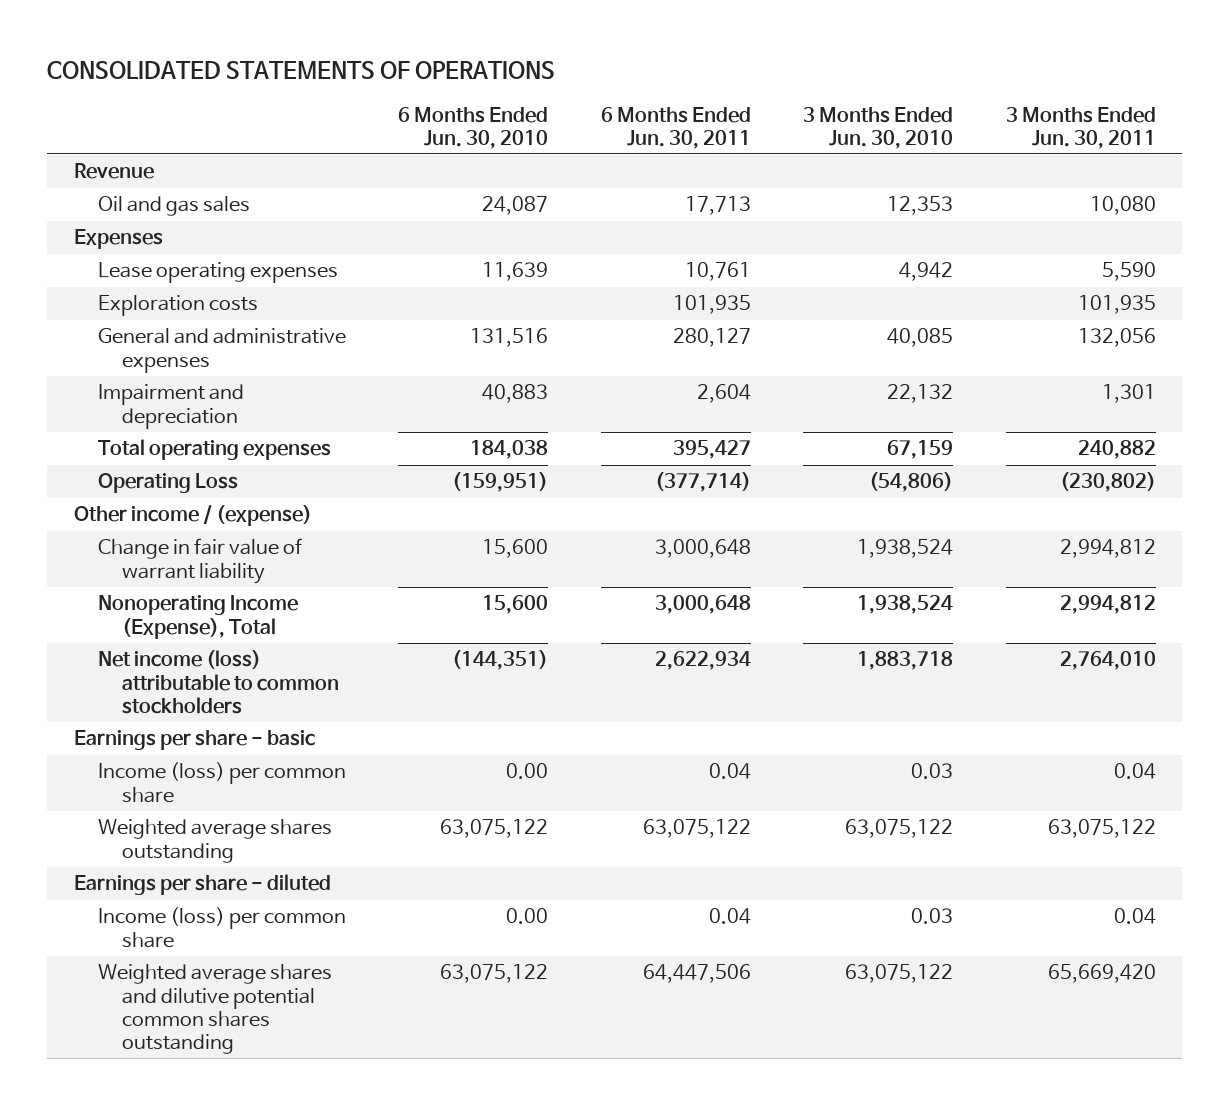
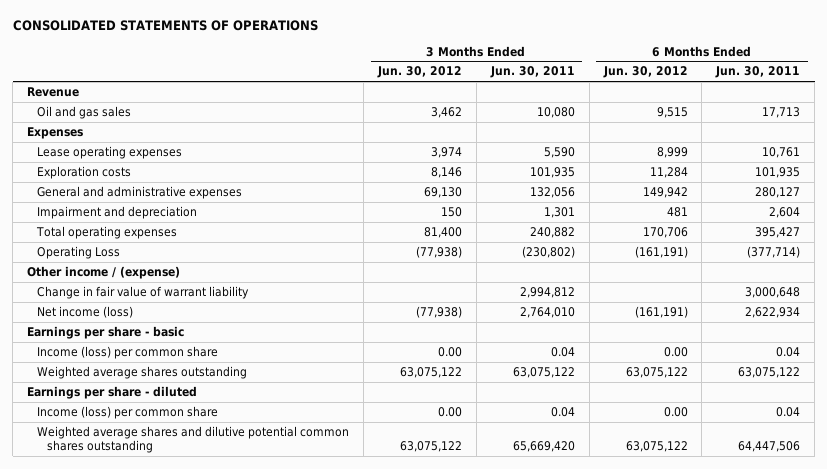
- | 6 Months Ended Jun. 30, 2010 | 6 Months Ended Jun. 30, 2011 | 3 Months Ended Jun. 30, 2010 | 3 Months Ended Jun. 30, 2011
+ | 3 Months Ended Jun. 30, 2012 | 3 Months Ended Jun. 30, 2011 | 6 Months Ended Jun. 30, 2012 | 6 Months Ended Jun. 30, 2011
- Nonoperating Income (Expense), Total | 15,600 | 3,000,648 | 1,938,524 | 2,994,812
- Net income (loss) attributable to common stockholders | (144,351) | 2,622,934 | 1,883,718 | 2,764,010
+ Net income (loss) | (77,938) | 2,764,010 | (161,191) | 2,622,934

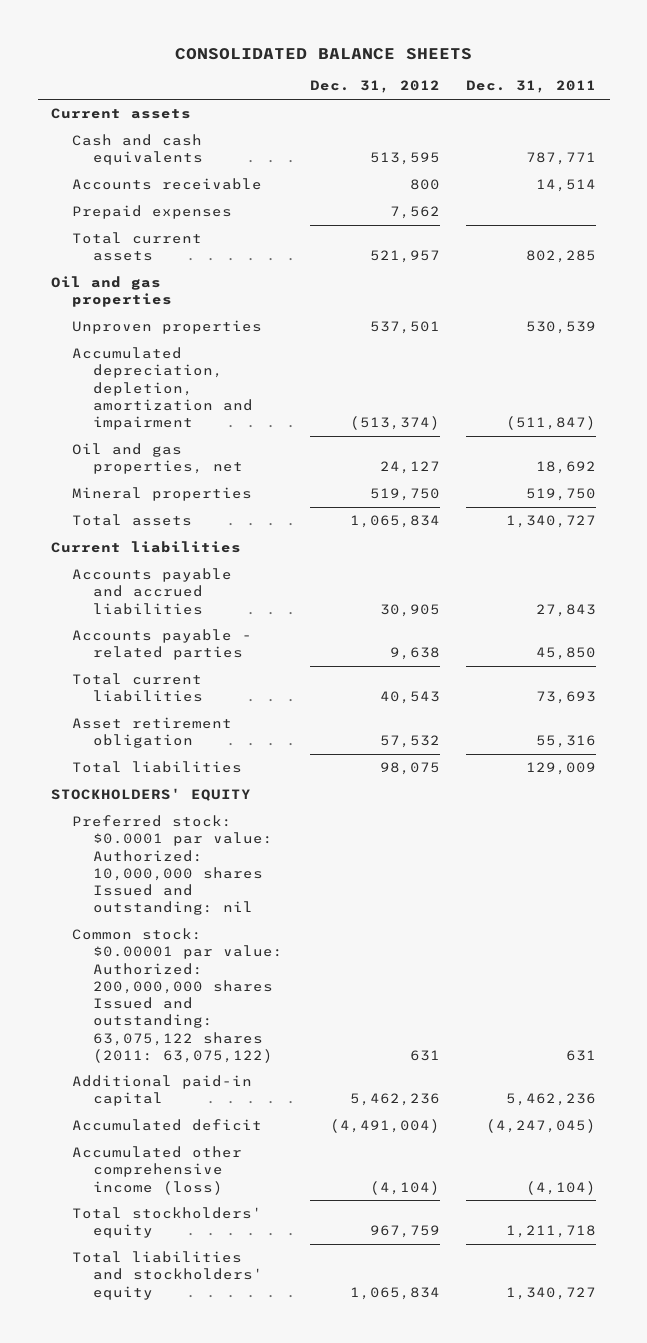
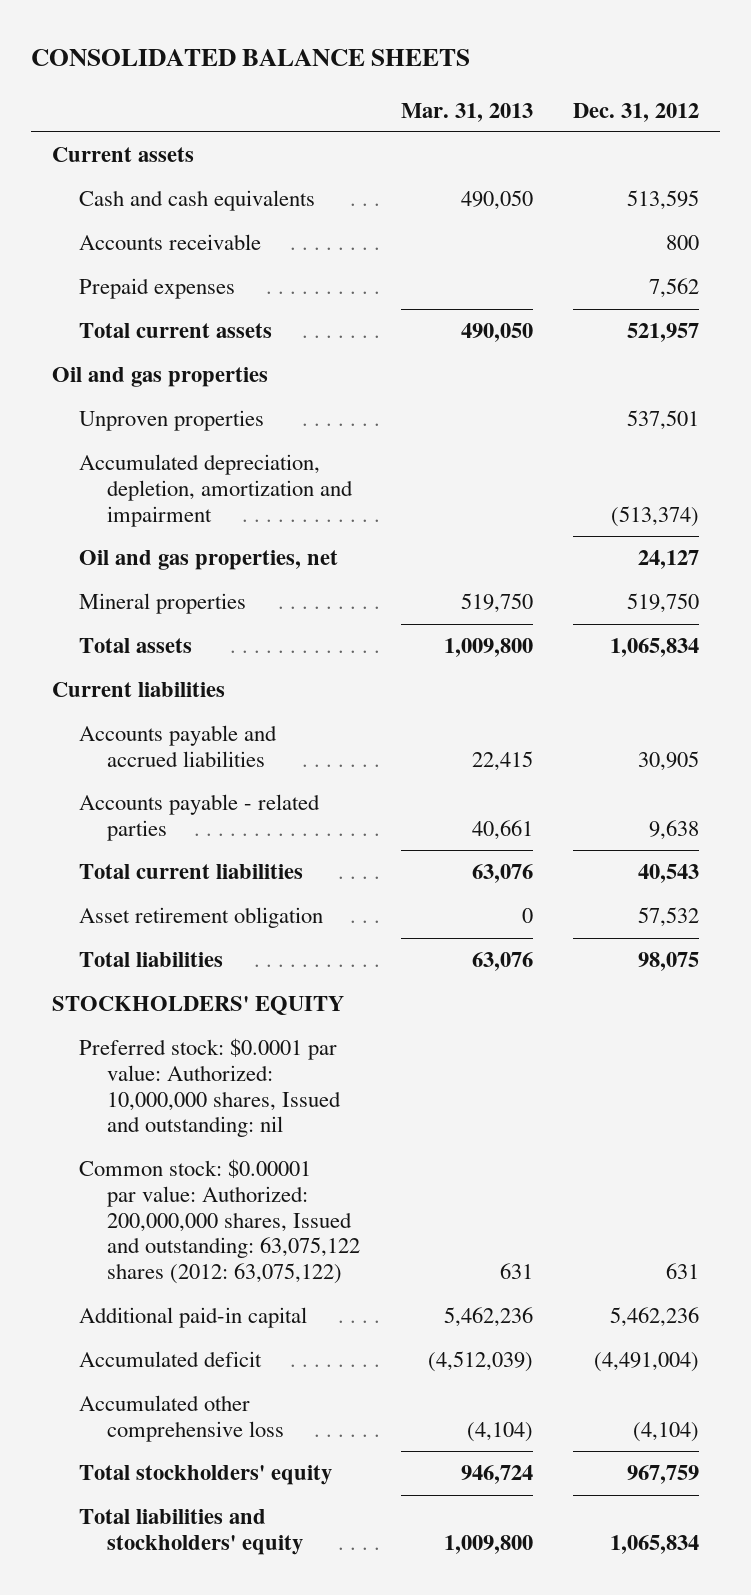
- | Dec. 31, 2012 | Dec. 31, 2011
+ | Mar. 31, 2013 | Dec. 31, 2012
- Preferred stock: $0.0001 par value: Authorized: 10,000,000 shares Issued and outstanding: nil
- Common stock: $0.00001 par value: Authorized: 200,000,000 shares Issued and outstanding: 63,075,122 shares (2011: 63,075,122) | 631 | 631
+ Preferred stock: $0.0001 par value: Authorized: 10,000,000 shares, Issued and outstanding: nil
+ Common stock: $0.00001 par value: Authorized: 200,000,000 shares, Issued and outstanding: 63,075,122 shares (2012: 63,075,122) | 631 | 631
- Accumulated other comprehensive income (loss) | (4,104) | (4,104)
+ Accumulated other comprehensive loss | (4,104) | (4,104)

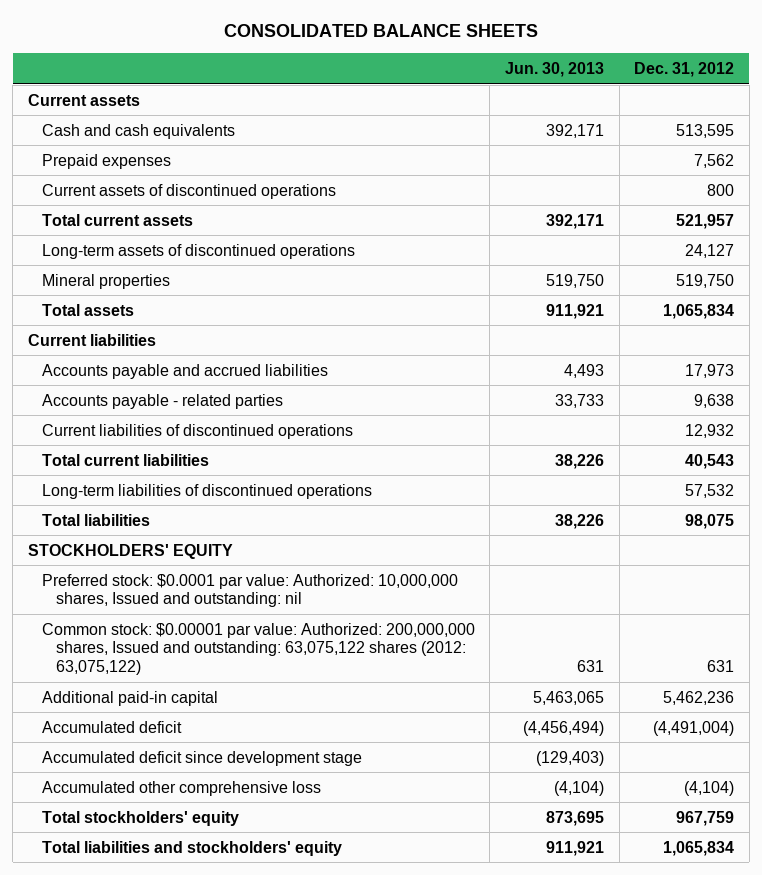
- | Mar. 31, 2013 | Dec. 31, 2012
+ | Jun. 30, 2013 | Dec. 31, 2012
- Accounts receivable | | 800
+ Current assets of discontinued operations | | 800
- Oil and gas properties
- Unproven properties | | 537,501
- Accumulated depreciation, depletion, amortization and impairment | | (513,374)
- Oil and gas properties, net | | 24,127
+ Long-term assets of discontinued operations | | 24,127
- Accounts payable and accrued liabilities | 22,415 | 30,905
+ Accounts payable and accrued liabilities | 4,493 | 17,973
+ Current liabilities of discontinued operations | | 12,932
- Asset retirement obligation | 0 | 57,532
+ Long-term liabilities of discontinued operations | | 57,532
+ Accumulated deficit since development stage | (129,403) |

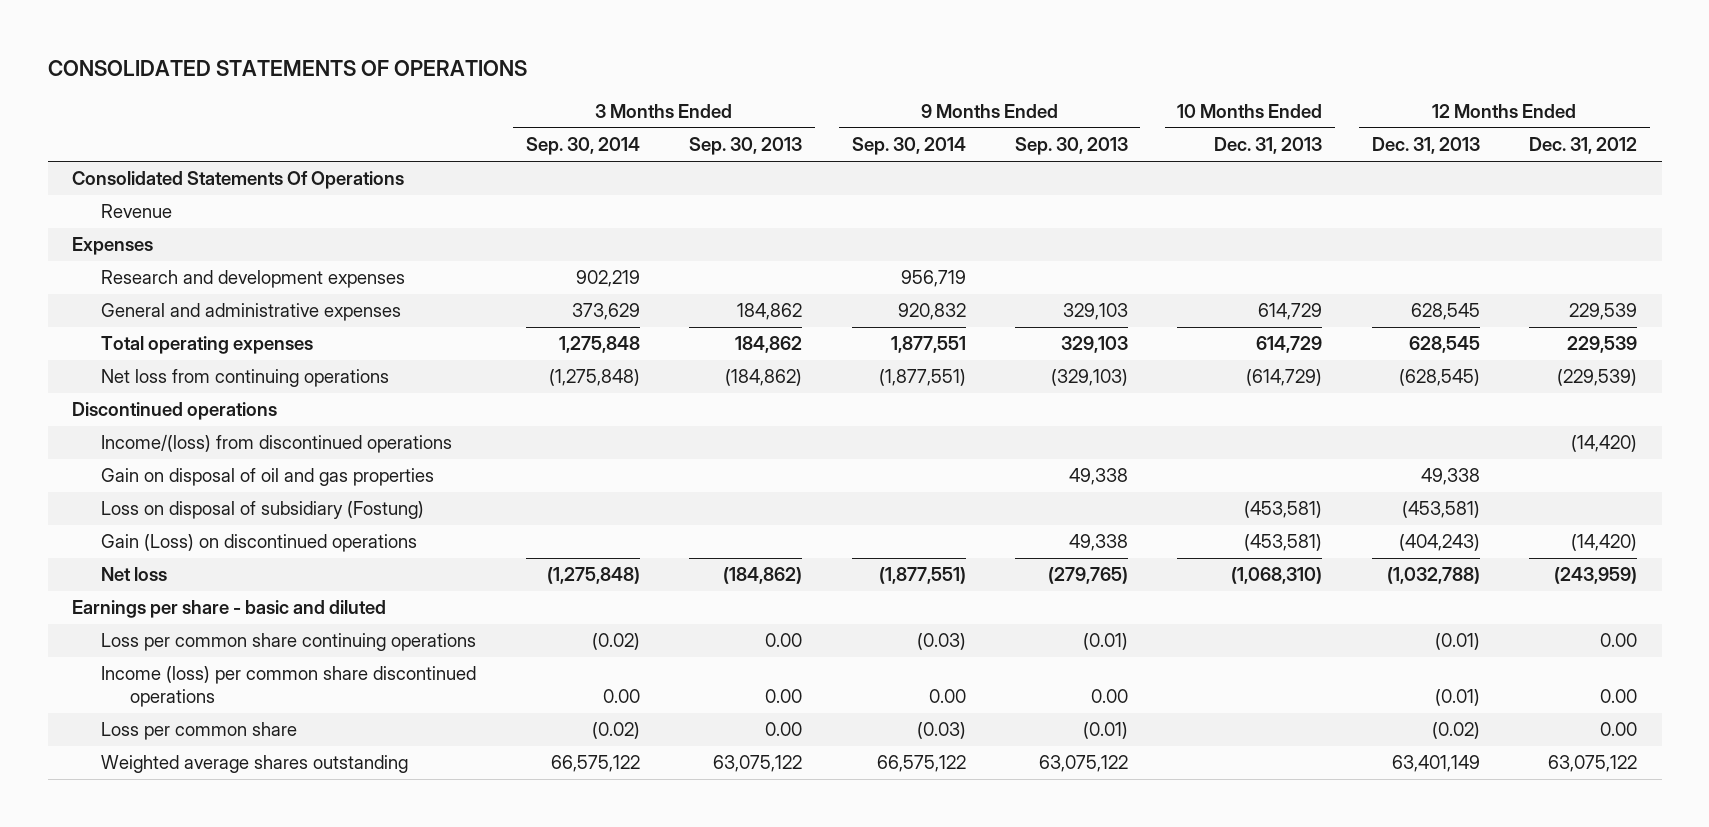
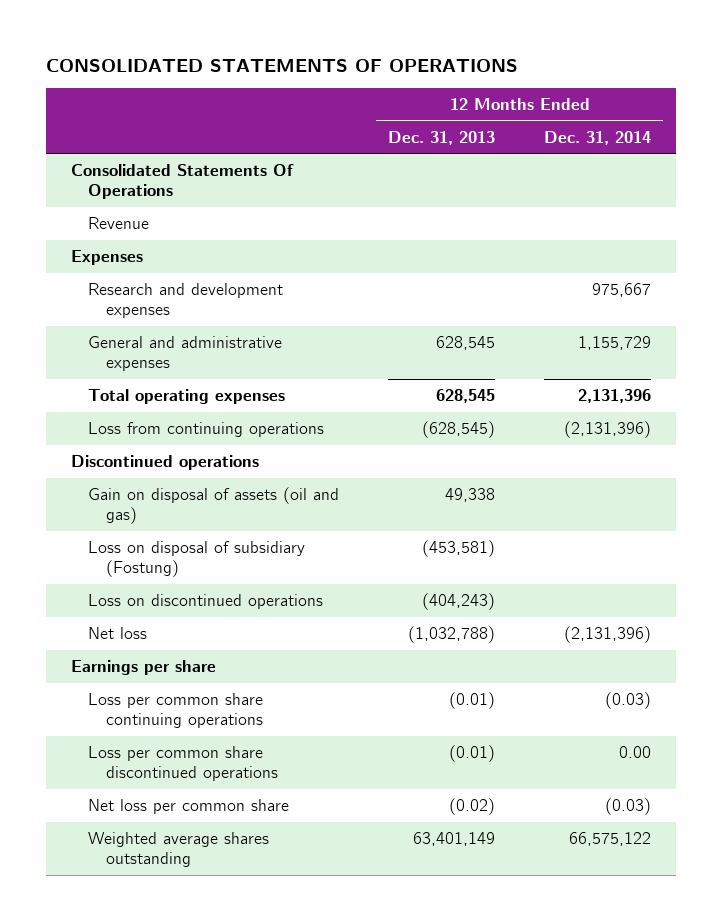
- | 3 Months Ended Sep. 30, 2014 | 3 Months Ended Sep. 30, 2013 | 9 Months Ended Sep. 30, 2014 | 9 Months Ended Sep. 30, 2013 | 10 Months Ended Dec. 31, 2013 | 12 Months Ended Dec. 31, 2013 | 12 Months Ended Dec. 31, 2012
+ | 12 Months Ended Dec. 31, 2013 | 12 Months Ended Dec. 31, 2014
- Net loss from continuing operations | (1,275,848) | (184,862) | (1,877,551) | (329,103) | (614,729) | (628,545) | (229,539)
+ Loss from continuing operations | (628,545) | (2,131,396)
- Income/(loss) from discontinued operations | | | | | | | (14,420)
- Gain on disposal of oil and gas properties | | | | 49,338 | | 49,338 |
+ Gain on disposal of assets (oil and gas) | 49,338 |
- Gain (Loss) on discontinued operations | | | | 49,338 | (453,581) | (404,243) | (14,420)
+ Loss on discontinued operations | (404,243) |
- Earnings per share - basic and diluted
+ Earnings per share
- Income (loss) per common share discontinued operations | 0.00 | 0.00 | 0.00 | 0.00 | | (0.01) | 0.00
- Loss per common share | (0.02) | 0.00 | (0.03) | (0.01) | | (0.02) | 0.00
+ Loss per common share discontinued operations | (0.01) | 0.00
+ Net loss per common share | (0.02) | (0.03)

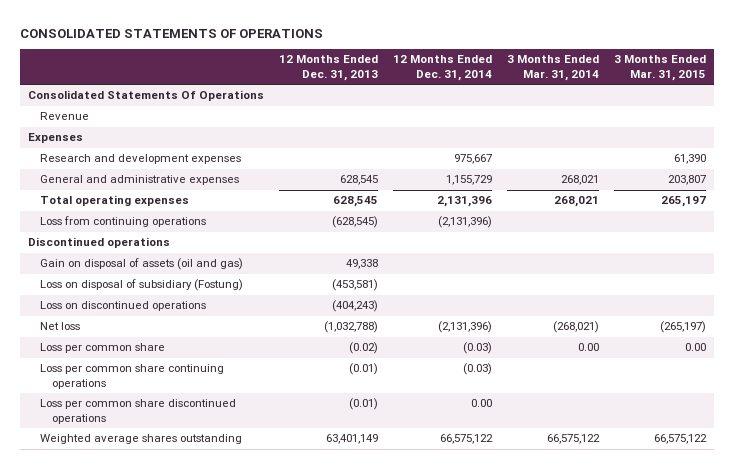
- | 12 Months Ended Dec. 31, 2013 | 12 Months Ended Dec. 31, 2014
+ | 12 Months Ended Dec. 31, 2013 | 12 Months Ended Dec. 31, 2014 | 3 Months Ended Mar. 31, 2014 | 3 Months Ended Mar. 31, 2015
- Earnings per share
+ Loss per common share | (0.02) | (0.03) | 0.00 | 0.00
- Net loss per common share | (0.02) | (0.03)

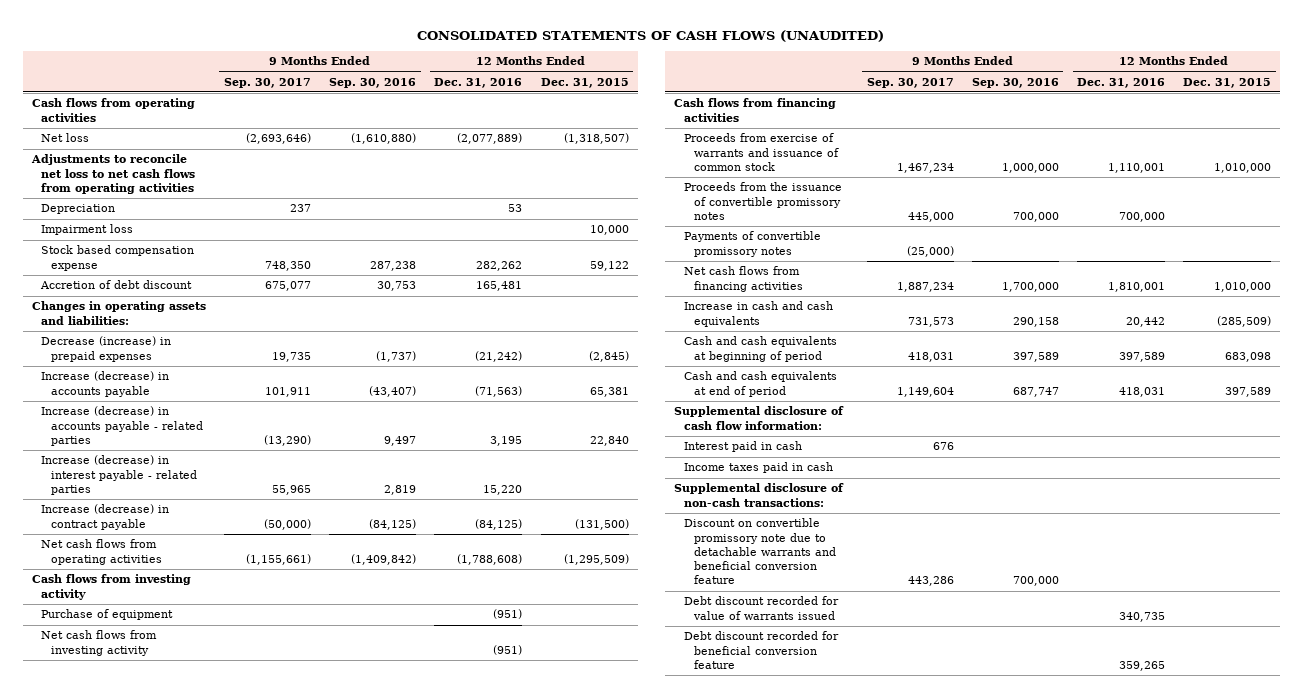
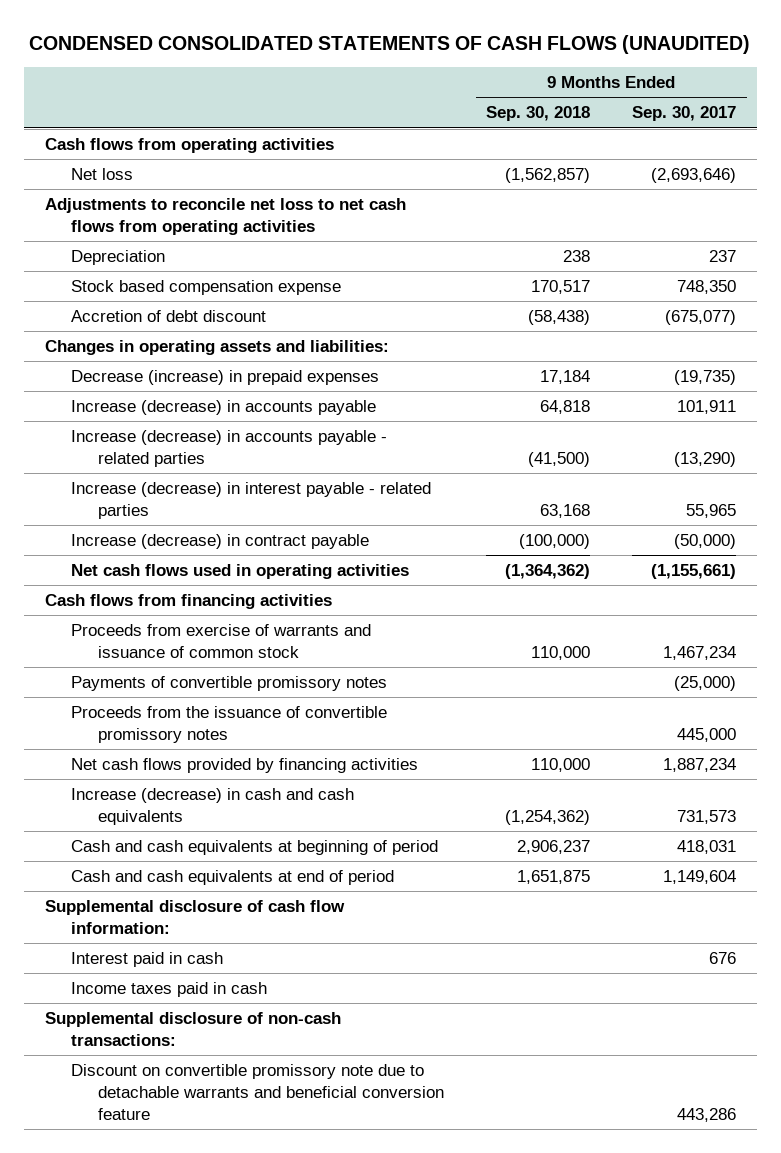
- CONSOLIDATED STATEMENTS OF CASH FLOWS (UNAUDITED)
+ CONDENSED CONSOLIDATED STATEMENTS OF CASH FLOWS (UNAUDITED)
- | 9 Months Ended Sep. 30, 2017 | 9 Months Ended Sep. 30, 2016 | 12 Months Ended Dec. 31, 2016 | 12 Months Ended Dec. 31, 2015
+ | 9 Months Ended Sep. 30, 2018 | 9 Months Ended Sep. 30, 2017
- Impairment loss | | | | 10,000
- Accretion of debt discount | 675,077 | 30,753 | 165,481 |
+ Accretion of debt discount | (58,438) | (675,077)
- Decrease (increase) in prepaid expenses | 19,735 | (1,737) | (21,242) | (2,845)
+ Decrease (increase) in prepaid expenses | 17,184 | (19,735)
- Net cash flows from operating activities | (1,155,661) | (1,409,842) | (1,788,608) | (1,295,509)
- Cash flows from investing activity
- Purchase of equipment | | | (951) |
- Net cash flows from investing activity | | | (951) |
+ Net cash flows used in operating activities | (1,364,362) | (1,155,661)
- Net cash flows from financing activities | 1,887,234 | 1,700,000 | 1,810,001 | 1,010,000
- Increase in cash and cash equivalents | 731,573 | 290,158 | 20,442 | (285,509)
moved down: Proceeds from the issuance of convertible promissory notes | | 445,000
+ Net cash flows provided by financing activities | 110,000 | 1,887,234
+ Increase (decrease) in cash and cash equivalents | (1,254,362) | 731,573
- Debt discount recorded for value of warrants issued | | | 340,735 |
- Debt discount recorded for beneficial conversion feature | | | 359,265 |

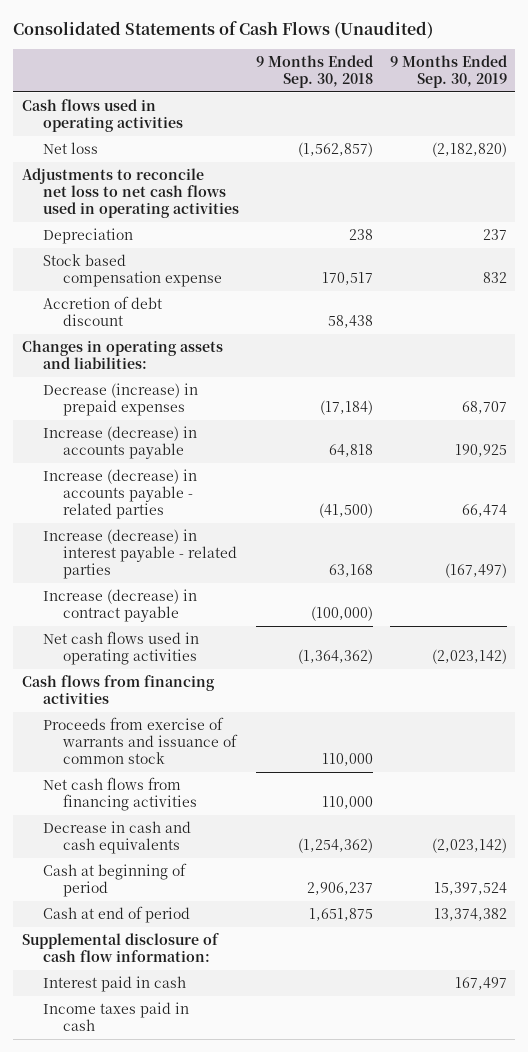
- CONDENSED CONSOLIDATED STATEMENTS OF CASH FLOWS (UNAUDITED)
+ Consolidated Statements of Cash Flows (Unaudited)
- | 9 Months Ended Sep. 30, 2018 | 9 Months Ended Sep. 30, 2017
+ | 9 Months Ended Sep. 30, 2018 | 9 Months Ended Sep. 30, 2019
- Cash flows from operating activities
+ Cash flows used in operating activities
- Adjustments to reconcile net loss to net cash flows from operating activities
+ Adjustments to reconcile net loss to net cash flows used in operating activities
- Accretion of debt discount | (58,438) | (675,077)
+ Accretion of debt discount | 58,438 |
- Decrease (increase) in prepaid expenses | 17,184 | (19,735)
+ Decrease (increase) in prepaid expenses | (17,184) | 68,707
- Payments of convertible promissory notes | | (25,000)
- Proceeds from the issuance of convertible promissory notes | | 445,000
- Net cash flows provided by financing activities | 110,000 | 1,887,234
- Increase (decrease) in cash and cash equivalents | (1,254,362) | 731,573
- Cash and cash equivalents at beginning of period | 2,906,237 | 418,031
- Cash and cash equivalents at end of period | 1,651,875 | 1,149,604
+ Net cash flows from financing activities | 110,000 |
+ Decrease in cash and cash equivalents | (1,254,362) | (2,023,142)
+ Cash at beginning of period | 2,906,237 | 15,397,524
+ Cash at end of period | 1,651,875 | 13,374,382
- Supplemental disclosure of non-cash transactions:
- Discount on convertible promissory note due to detachable warrants and beneficial conversion feature | | 443,286

